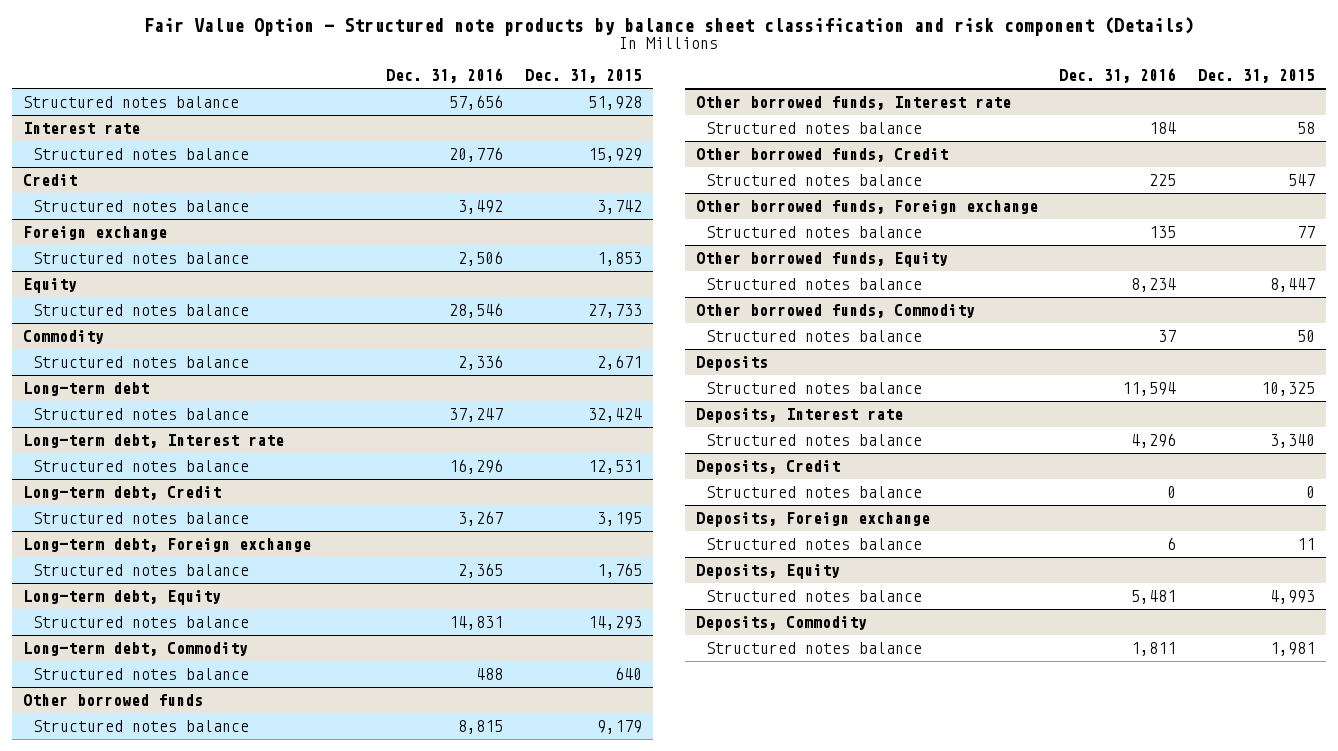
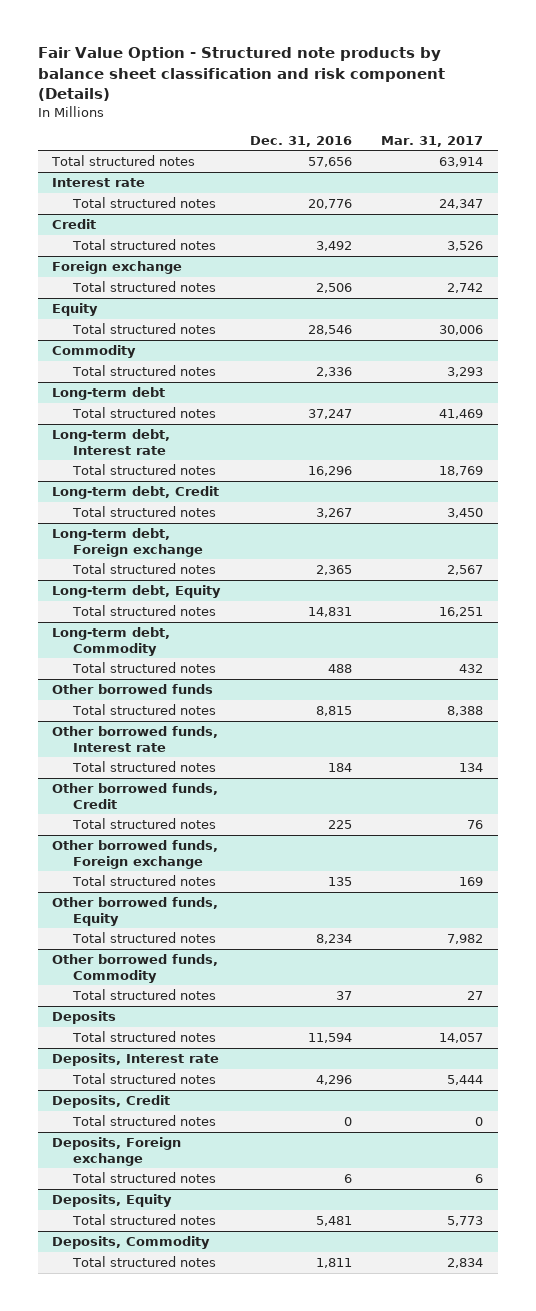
- | Dec. 31, 2016 | Dec. 31, 2015
+ | Dec. 31, 2016 | Mar. 31, 2017
- Structured notes balance | 57,656 | 51,928
+ Total structured notes | 57,656 | 63,914
@ Interest rate
- Structured notes balance | 20,776 | 15,929
+ Total structured notes | 20,776 | 24,347
@ Credit
- Structured notes balance | 3,492 | 3,742
+ Total structured notes | 3,492 | 3,526
@ Foreign exchange
- Structured notes balance | 2,506 | 1,853
+ Total structured notes | 2,506 | 2,742
@ Equity
- Structured notes balance | 28,546 | 27,733
+ Total structured notes | 28,546 | 30,006
@ Commodity
- Structured notes balance | 2,336 | 2,671
+ Total structured notes | 2,336 | 3,293
@ Long-term debt
- Structured notes balance | 37,247 | 32,424
+ Total structured notes | 37,247 | 41,469
@ Long-term debt, Interest rate
- Structured notes balance | 16,296 | 12,531
+ Total structured notes | 16,296 | 18,769
@ Long-term debt, Credit
- Structured notes balance | 3,267 | 3,195
+ Total structured notes | 3,267 | 3,450
@ Long-term debt, Foreign exchange
- Structured notes balance | 2,365 | 1,765
+ Total structured notes | 2,365 | 2,567
@ Long-term debt, Equity
- Structured notes balance | 14,831 | 14,293
+ Total structured notes | 14,831 | 16,251
@ Long-term debt, Commodity
- Structured notes balance | 488 | 640
+ Total structured notes | 488 | 432
@ Other borrowed funds
- Structured notes balance | 8,815 | 9,179
+ Total structured notes | 8,815 | 8,388
@ Other borrowed funds, Interest rate
- Structured notes balance | 184 | 58
+ Total structured notes | 184 | 134
@ Other borrowed funds, Credit
- Structured notes balance | 225 | 547
+ Total structured notes | 225 | 76
@ Other borrowed funds, Foreign exchange
- Structured notes balance | 135 | 77
+ Total structured notes | 135 | 169
@ Other borrowed funds, Equity
- Structured notes balance | 8,234 | 8,447
+ Total structured notes | 8,234 | 7,982
@ Other borrowed funds, Commodity
- Structured notes balance | 37 | 50
+ Total structured notes | 37 | 27
@ Deposits
- Structured notes balance | 11,594 | 10,325
+ Total structured notes | 11,594 | 14,057
@ Deposits, Interest rate
- Structured notes balance | 4,296 | 3,340
+ Total structured notes | 4,296 | 5,444
@ Deposits, Credit
- Structured notes balance | 0 | 0
+ Total structured notes | 0 | 0
@ Deposits, Foreign exchange
- Structured notes balance | 6 | 11
+ Total structured notes | 6 | 6
@ Deposits, Equity
- Structured notes balance | 5,481 | 4,993
+ Total structured notes | 5,481 | 5,773
@ Deposits, Commodity
- Structured notes balance | 1,811 | 1,981
+ Total structured notes | 1,811 | 2,834

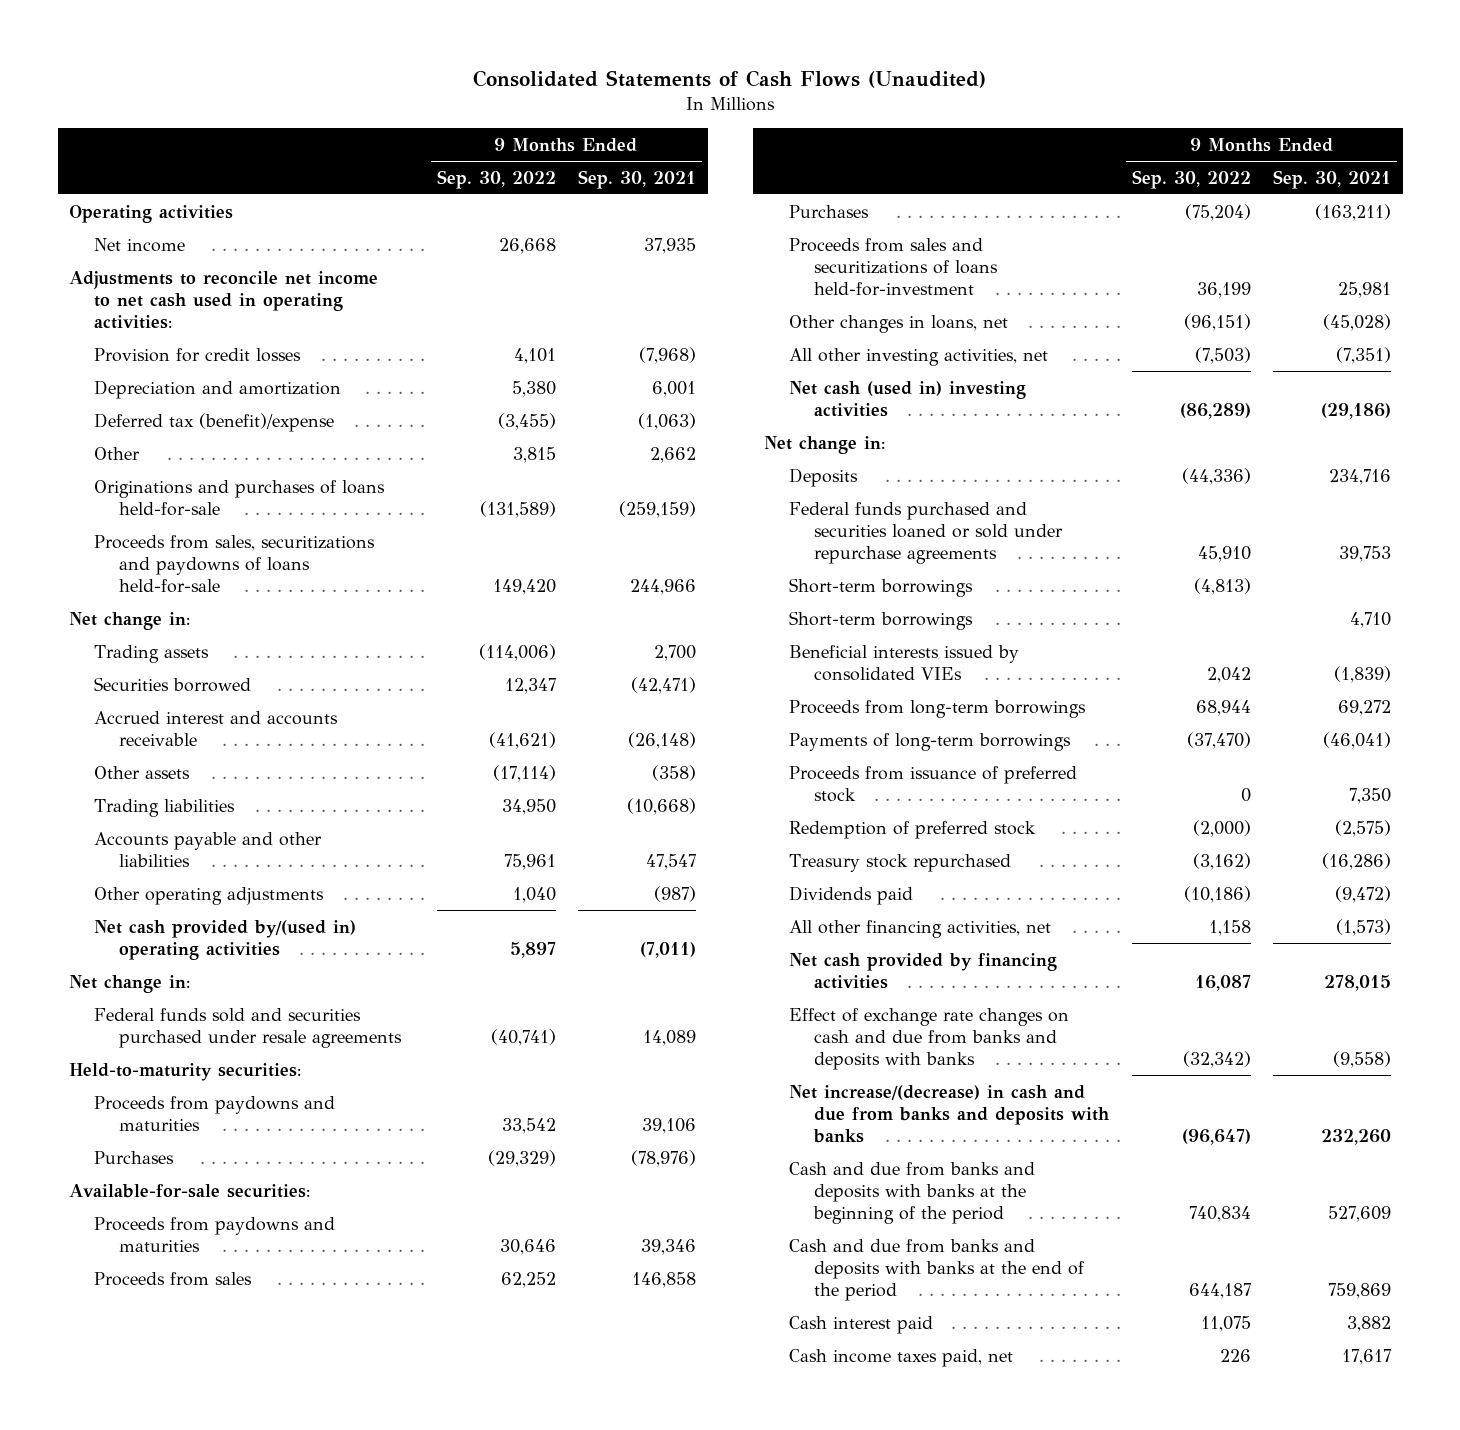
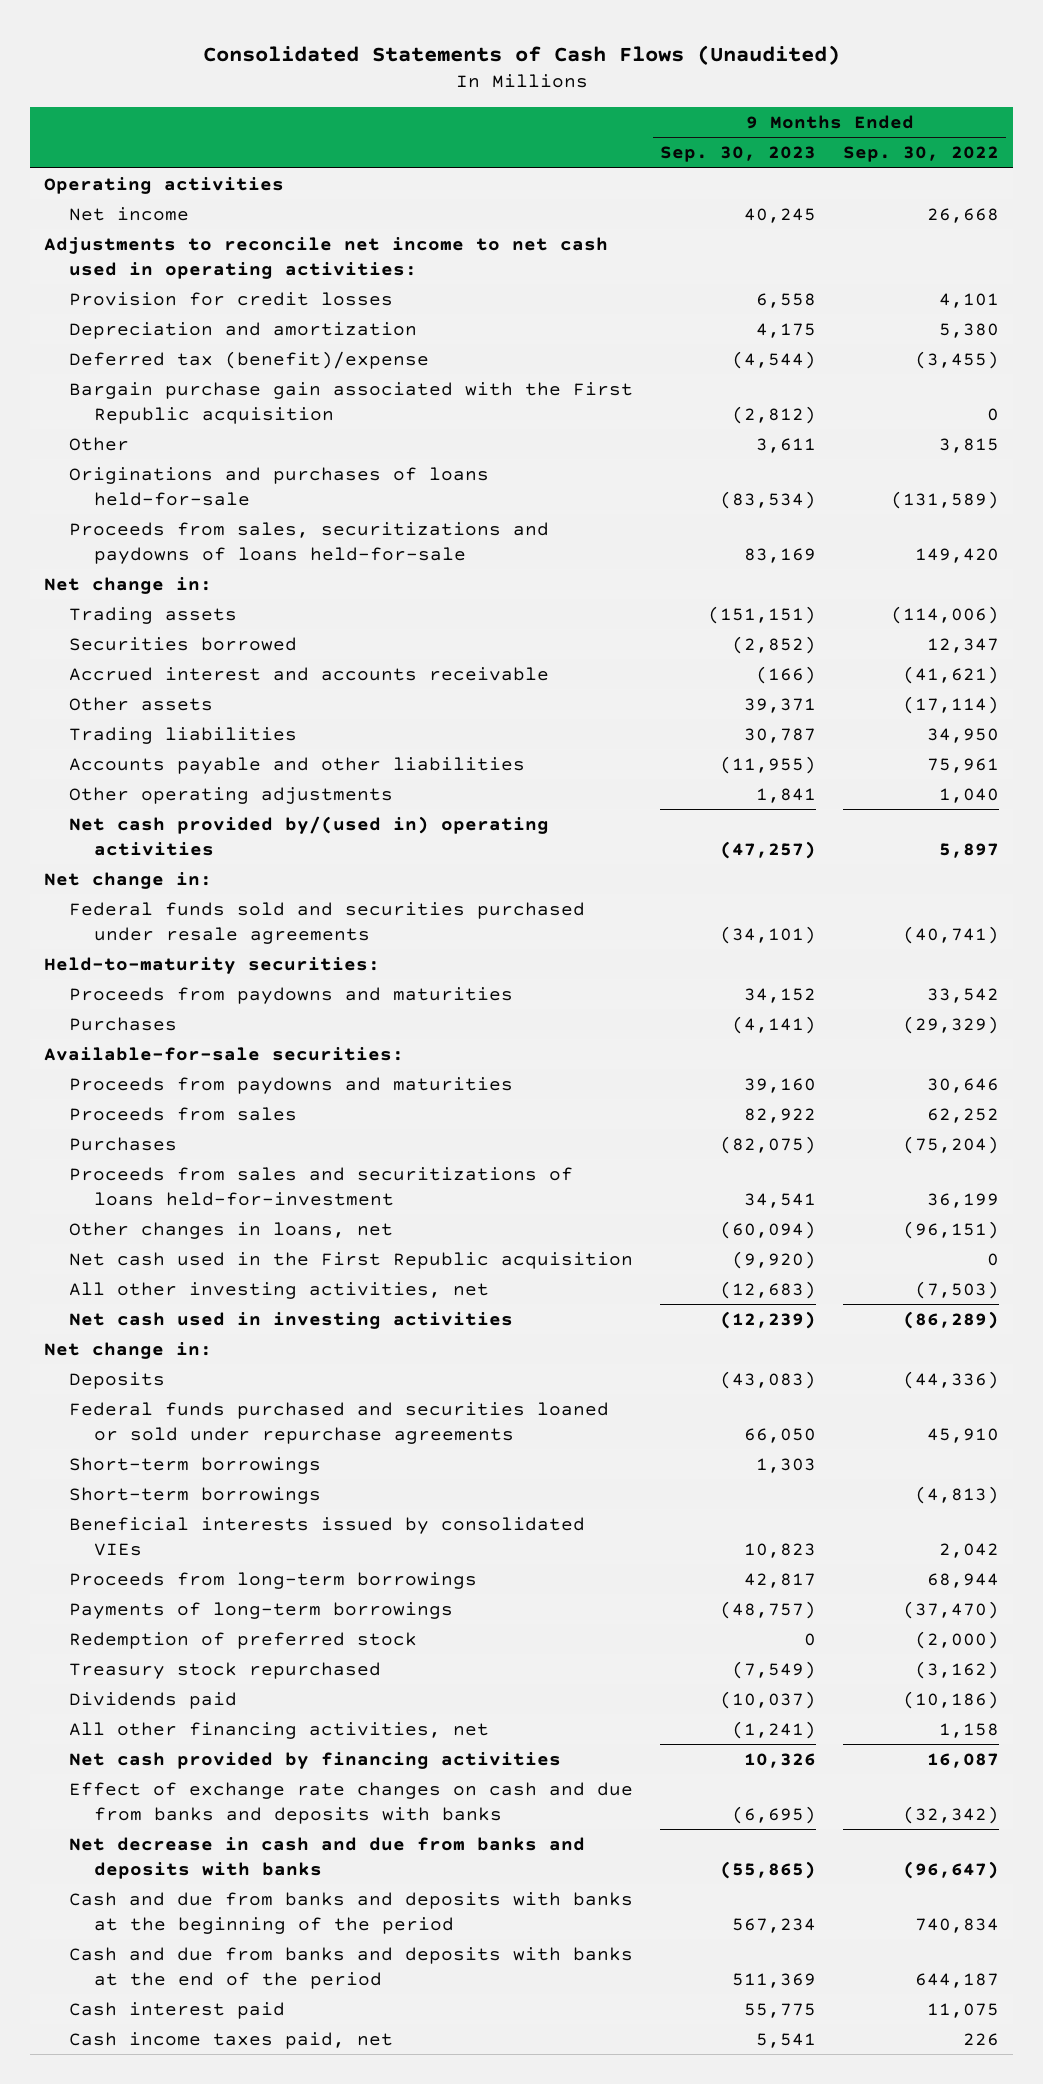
- | 9 Months Ended Sep. 30, 2022 | 9 Months Ended Sep. 30, 2021
+ | 9 Months Ended Sep. 30, 2023 | 9 Months Ended Sep. 30, 2022
+ Bargain purchase gain associated with the First Republic acquisition | (2,812) | 0
+ Net cash used in the First Republic acquisition | (9,920) | 0
- Net cash (used in) investing activities | (86,289) | (29,186)
+ Net cash used in investing activities | (12,239) | (86,289)
moved down: Short-term borrowings | | (4,813)
- Proceeds from issuance of preferred stock | 0 | 7,350
- Net increase/(decrease) in cash and due from banks and deposits with banks | (96,647) | 232,260
+ Net decrease in cash and due from banks and deposits with banks | (55,865) | (96,647)

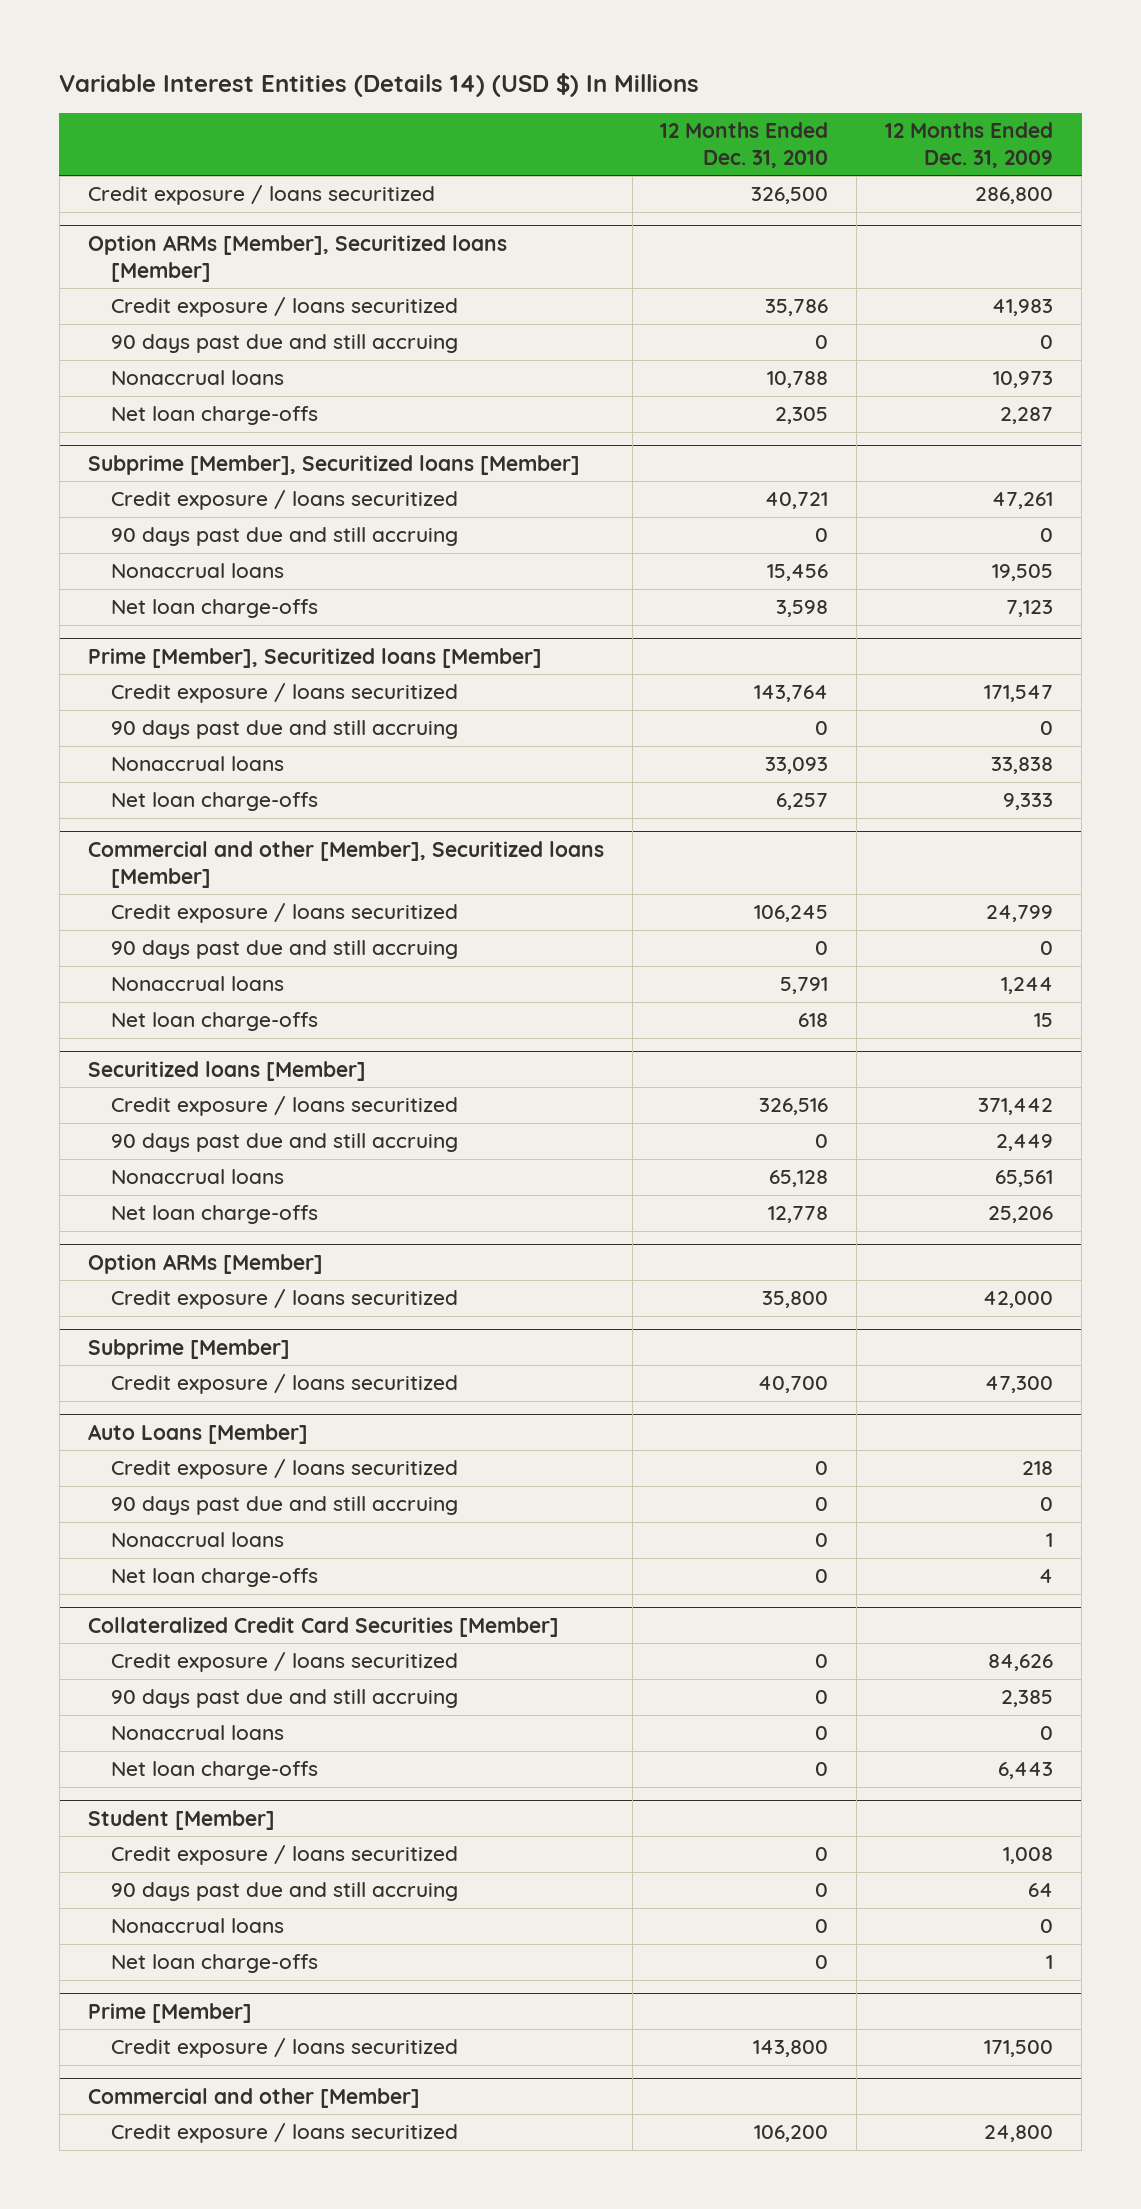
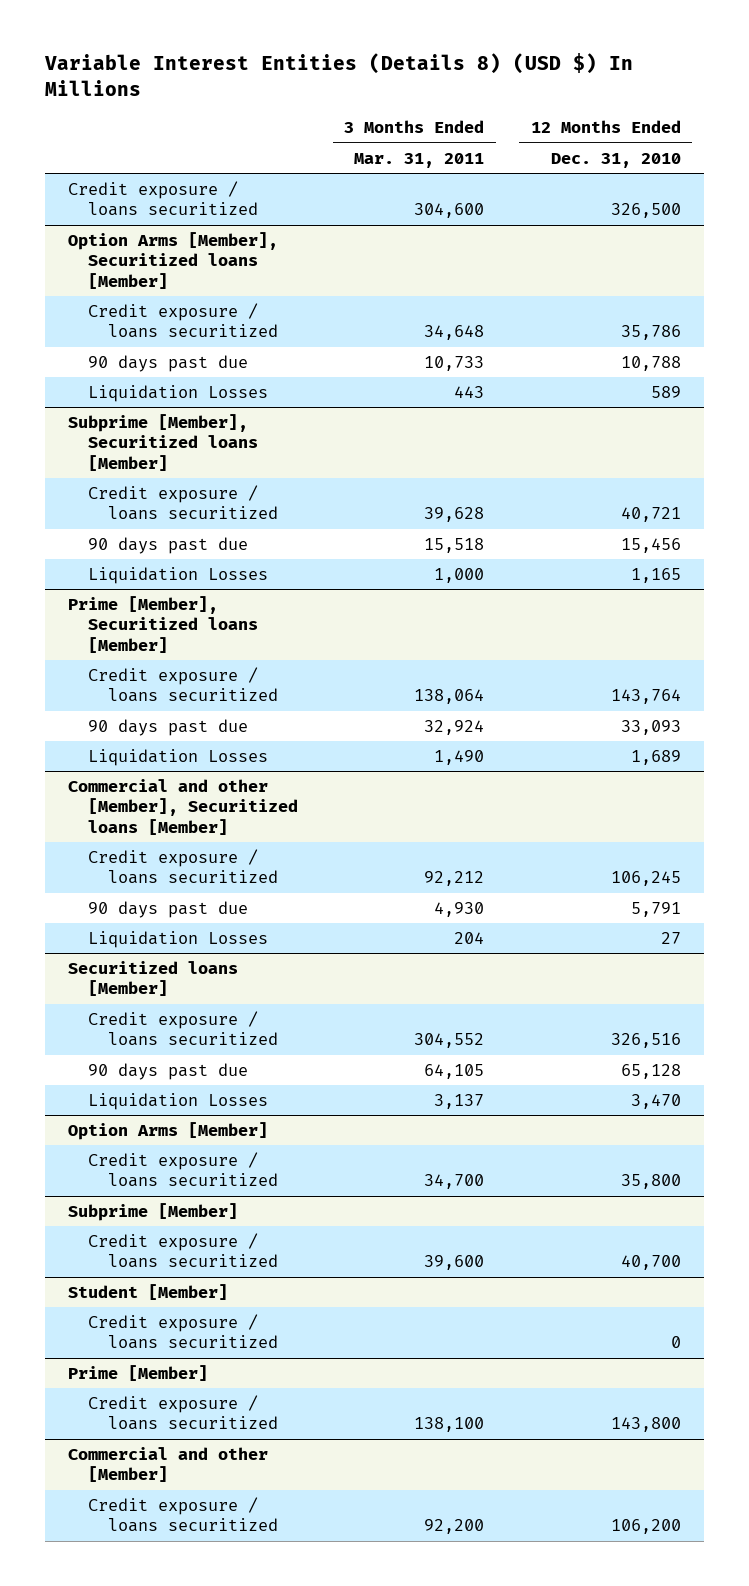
- Variable Interest Entities (Details 14) (USD $) In Millions
+ Variable Interest Entities (Details 8) (USD $) In Millions
- | 12 Months Ended Dec. 31, 2010 | 12 Months Ended Dec. 31, 2009
+ | 3 Months Ended Mar. 31, 2011 | 12 Months Ended Dec. 31, 2010
- Option ARMs [Member], Securitized loans [Member]
+ Option Arms [Member], Securitized loans [Member]
- 90 days past due and still accruing | 0 | 0
- Nonaccrual loans | 10,788 | 10,973
- Net loan charge-offs | 2,305 | 2,287
+ 90 days past due | 10,733 | 10,788
+ Liquidation Losses | 443 | 589
@ Subprime [Member], Securitized loans [Member]
- 90 days past due and still accruing | 0 | 0
- Nonaccrual loans | 15,456 | 19,505
- Net loan charge-offs | 3,598 | 7,123
+ 90 days past due | 15,518 | 15,456
+ Liquidation Losses | 1,000 | 1,165
@ Prime [Member], Securitized loans [Member]
- 90 days past due and still accruing | 0 | 0
- Nonaccrual loans | 33,093 | 33,838
- Net loan charge-offs | 6,257 | 9,333
+ 90 days past due | 32,924 | 33,093
+ Liquidation Losses | 1,490 | 1,689
@ Commercial and other [Member], Securitized loans [Member]
- 90 days past due and still accruing | 0 | 0
- Nonaccrual loans | 5,791 | 1,244
- Net loan charge-offs | 618 | 15
+ 90 days past due | 4,930 | 5,791
+ Liquidation Losses | 204 | 27
@ Securitized loans [Member]
- 90 days past due and still accruing | 0 | 2,449
- Nonaccrual loans | 65,128 | 65,561
- Net loan charge-offs | 12,778 | 25,206
- Option ARMs [Member]
@ Securitized loans [Member]
+ 90 days past due | 64,105 | 65,128
+ Liquidation Losses | 3,137 | 3,470
+ Option Arms [Member]
- Auto Loans [Member]
- Credit exposure / loans securitized | 0 | 218
- 90 days past due and still accruing | 0 | 0
- Nonaccrual loans | 0 | 1
- Net loan charge-offs | 0 | 4
- Collateralized Credit Card Securities [Member]
- Credit exposure / loans securitized | 0 | 84,626
- 90 days past due and still accruing | 0 | 2,385
- Nonaccrual loans | 0 | 0
- Net loan charge-offs | 0 | 6,443
@ Student [Member]
- 90 days past due and still accruing | 0 | 64
- Nonaccrual loans | 0 | 0
- Net loan charge-offs | 0 | 1

